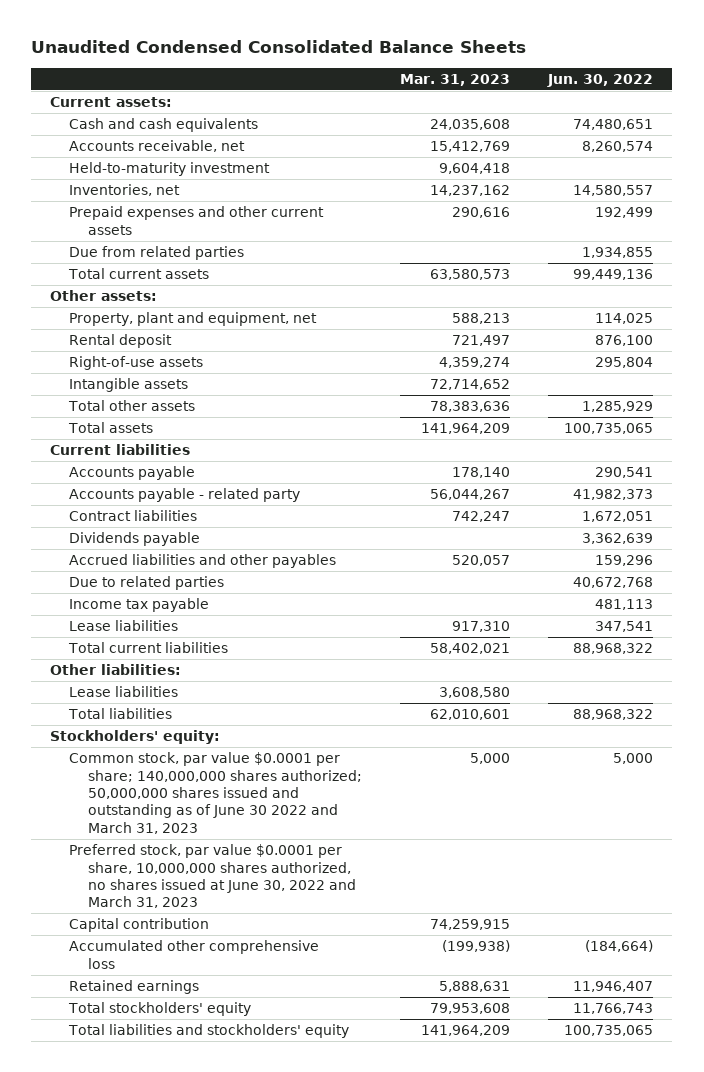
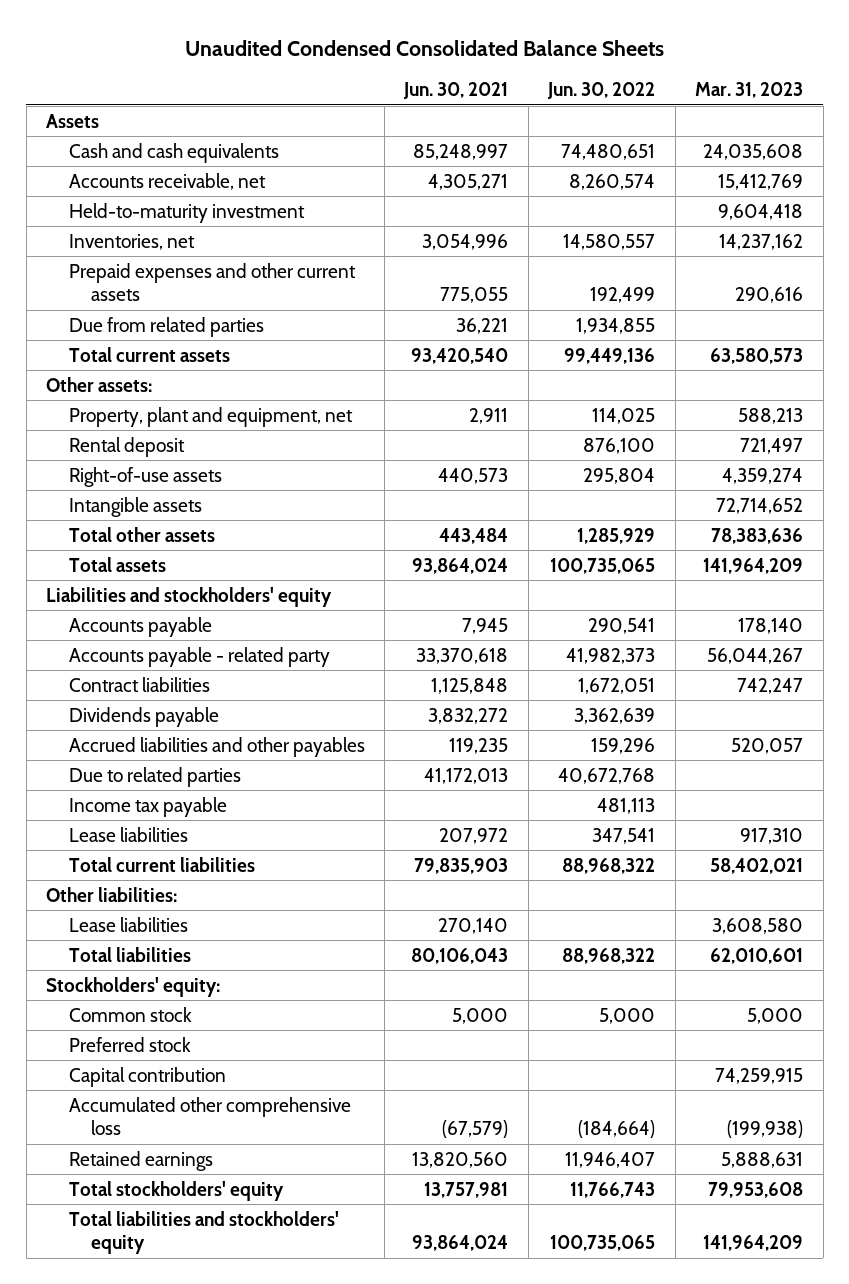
- | Mar. 31, 2023 | Jun. 30, 2022
+ | Jun. 30, 2021 | Jun. 30, 2022 | Mar. 31, 2023
- Current assets:
+ Assets
- Current liabilities
+ Liabilities and stockholders' equity
- Common stock, par value $0.0001 per share; 140,000,000 shares authorized; 50,000,000 shares issued and outstanding as of June 30 2022 and March 31, 2023 | 5,000 | 5,000
- Preferred stock, par value $0.0001 per share, 10,000,000 shares authorized, no shares issued at June 30, 2022 and March 31, 2023
+ Common stock | 5,000 | 5,000 | 5,000
+ Preferred stock

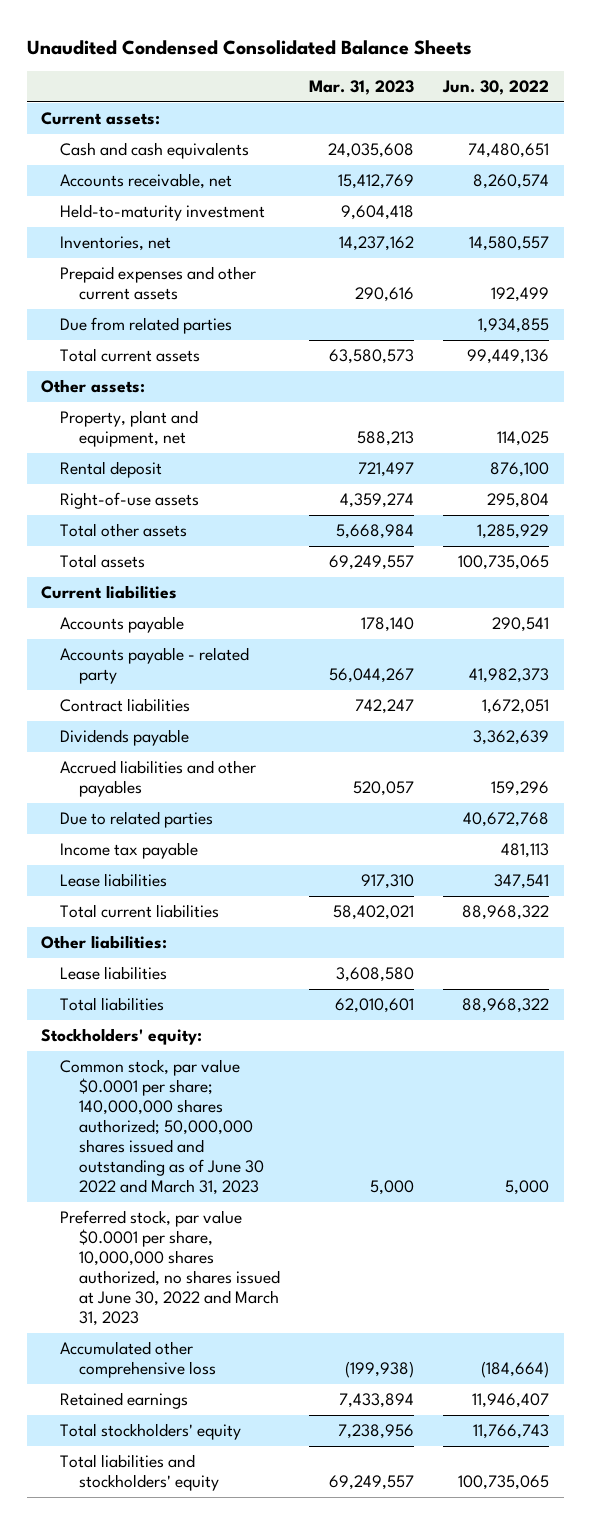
- | Jun. 30, 2021 | Jun. 30, 2022 | Mar. 31, 2023
+ | Mar. 31, 2023 | Jun. 30, 2022
- Assets
+ Current assets:
- Intangible assets | | | 72,714,652
- Total other assets | 443,484 | 1,285,929 | 78,383,636
- Total assets | 93,864,024 | 100,735,065 | 141,964,209
- Liabilities and stockholders' equity
+ Total other assets | 5,668,984 | 1,285,929
+ Total assets | 69,249,557 | 100,735,065
+ Current liabilities
- Common stock | 5,000 | 5,000 | 5,000
- Preferred stock
- Capital contribution | | | 74,259,915
+ Common stock, par value $0.0001 per share; 140,000,000 shares authorized; 50,000,000 shares issued and outstanding as of June 30 2022 and March 31, 2023 | 5,000 | 5,000
+ Preferred stock, par value $0.0001 per share, 10,000,000 shares authorized, no shares issued at June 30, 2022 and March 31, 2023
- Retained earnings | 13,820,560 | 11,946,407 | 5,888,631
- Total stockholders' equity | 13,757,981 | 11,766,743 | 79,953,608
- Total liabilities and stockholders' equity | 93,864,024 | 100,735,065 | 141,964,209
+ Retained earnings | 7,433,894 | 11,946,407
+ Total stockholders' equity | 7,238,956 | 11,766,743
+ Total liabilities and stockholders' equity | 69,249,557 | 100,735,065

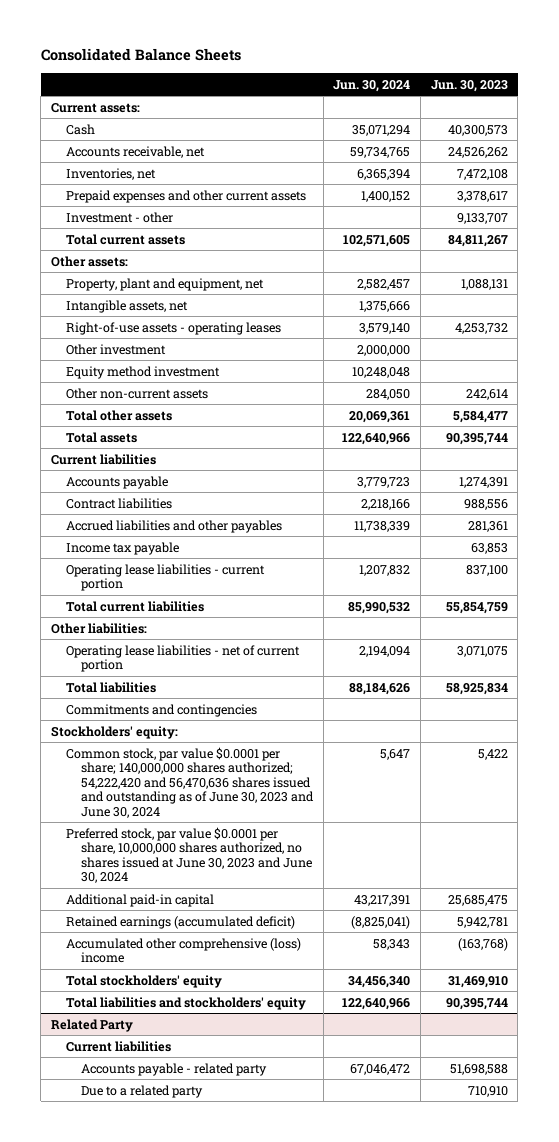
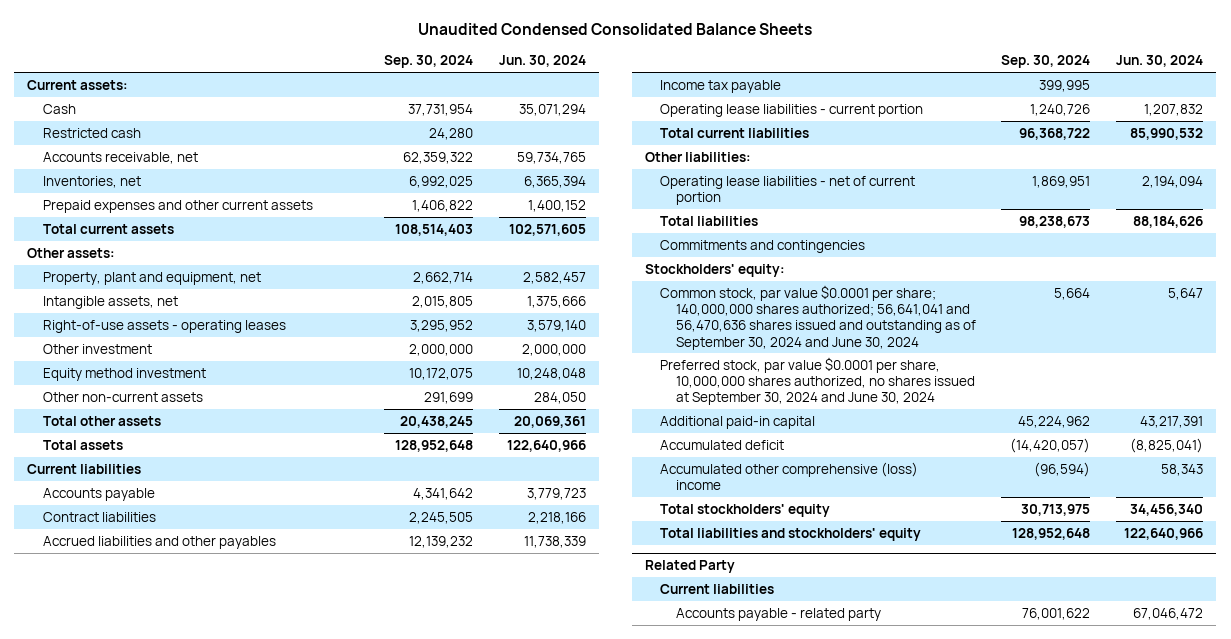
- Consolidated Balance Sheets
+ Unaudited Condensed Consolidated Balance Sheets
- | Jun. 30, 2024 | Jun. 30, 2023
+ | Sep. 30, 2024 | Jun. 30, 2024
+ Restricted cash | 24,280 |
- Investment - other | | 9,133,707
- Common stock, par value $0.0001 per share; 140,000,000 shares authorized; 54,222,420 and 56,470,636 shares issued and outstanding as of June 30, 2023 and June 30, 2024 | 5,647 | 5,422
- Preferred stock, par value $0.0001 per share, 10,000,000 shares authorized, no shares issued at June 30, 2023 and June 30, 2024
+ Common stock, par value $0.0001 per share; 140,000,000 shares authorized; 56,641,041 and 56,470,636 shares issued and outstanding as of September 30, 2024 and June 30, 2024 | 5,664 | 5,647
+ Preferred stock, par value $0.0001 per share, 10,000,000 shares authorized, no shares issued at September 30, 2024 and June 30, 2024
- Retained earnings (accumulated deficit) | (8,825,041) | 5,942,781
+ Accumulated deficit | (14,420,057) | (8,825,041)
@ Related Party
- Due to a related party | | 710,910

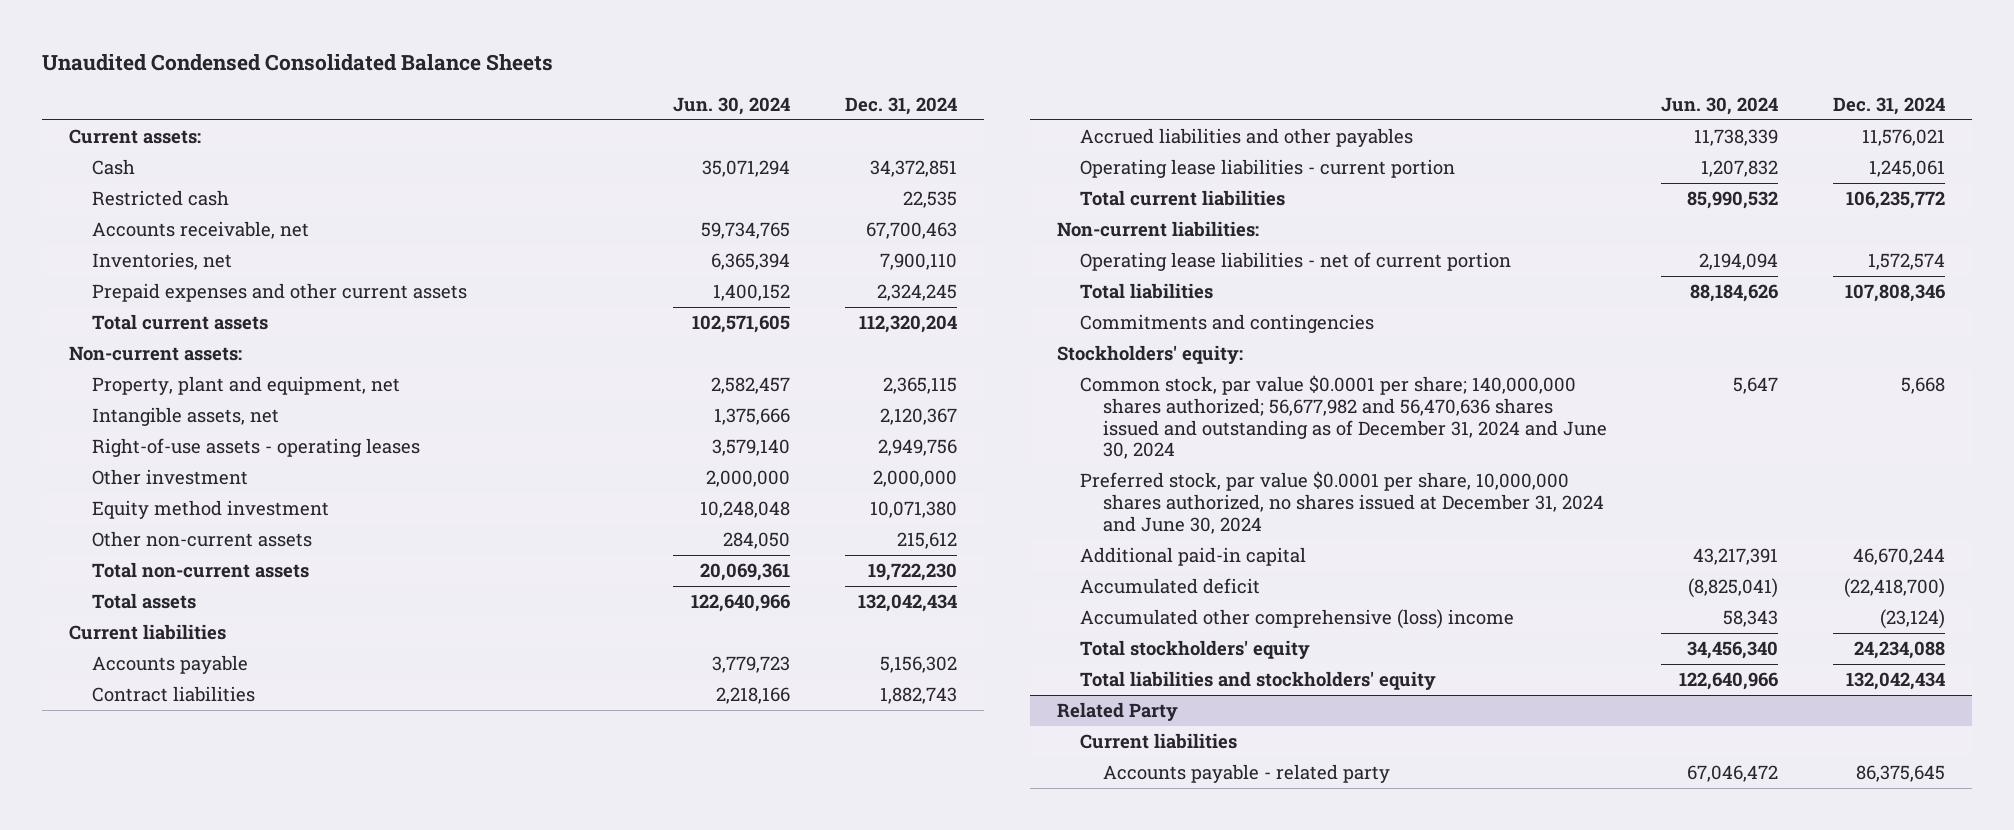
- | Sep. 30, 2024 | Jun. 30, 2024
+ | Jun. 30, 2024 | Dec. 31, 2024
- Other assets:
+ Non-current assets:
- Total other assets | 20,438,245 | 20,069,361
+ Total non-current assets | 20,069,361 | 19,722,230
- Income tax payable | 399,995 |
- Other liabilities:
+ Non-current liabilities:
- Common stock, par value $0.0001 per share; 140,000,000 shares authorized; 56,641,041 and 56,470,636 shares issued and outstanding as of September 30, 2024 and June 30, 2024 | 5,664 | 5,647
- Preferred stock, par value $0.0001 per share, 10,000,000 shares authorized, no shares issued at September 30, 2024 and June 30, 2024
+ Common stock, par value $0.0001 per share; 140,000,000 shares authorized; 56,677,982 and 56,470,636 shares issued and outstanding as of December 31, 2024 and June 30, 2024 | 5,647 | 5,668
+ Preferred stock, par value $0.0001 per share, 10,000,000 shares authorized, no shares issued at December 31, 2024 and June 30, 2024

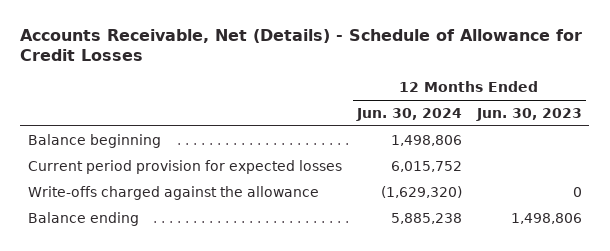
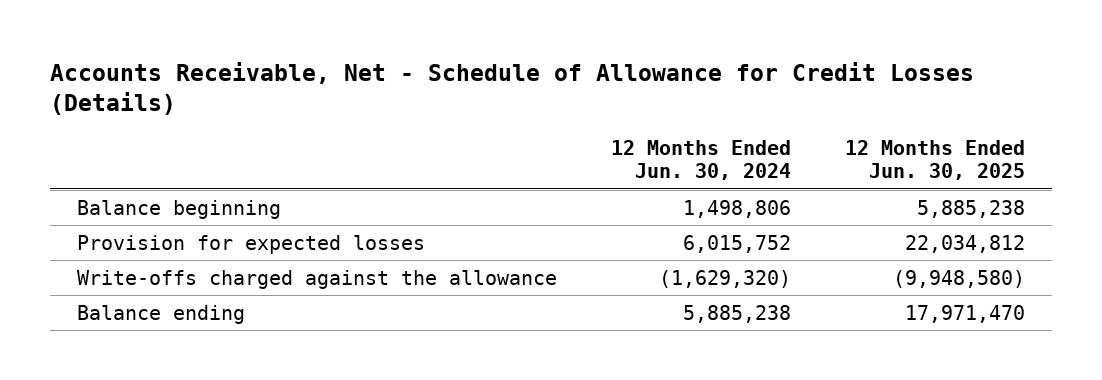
- Accounts Receivable, Net (Details) - Schedule of Allowance for Credit Losses
+ Accounts Receivable, Net - Schedule of Allowance for Credit Losses (Details)
- | 12 Months Ended Jun. 30, 2024 | 12 Months Ended Jun. 30, 2023
+ | 12 Months Ended Jun. 30, 2024 | 12 Months Ended Jun. 30, 2025
- Current period provision for expected losses | 6,015,752 |
+ Provision for expected losses | 6,015,752 | 22,034,812

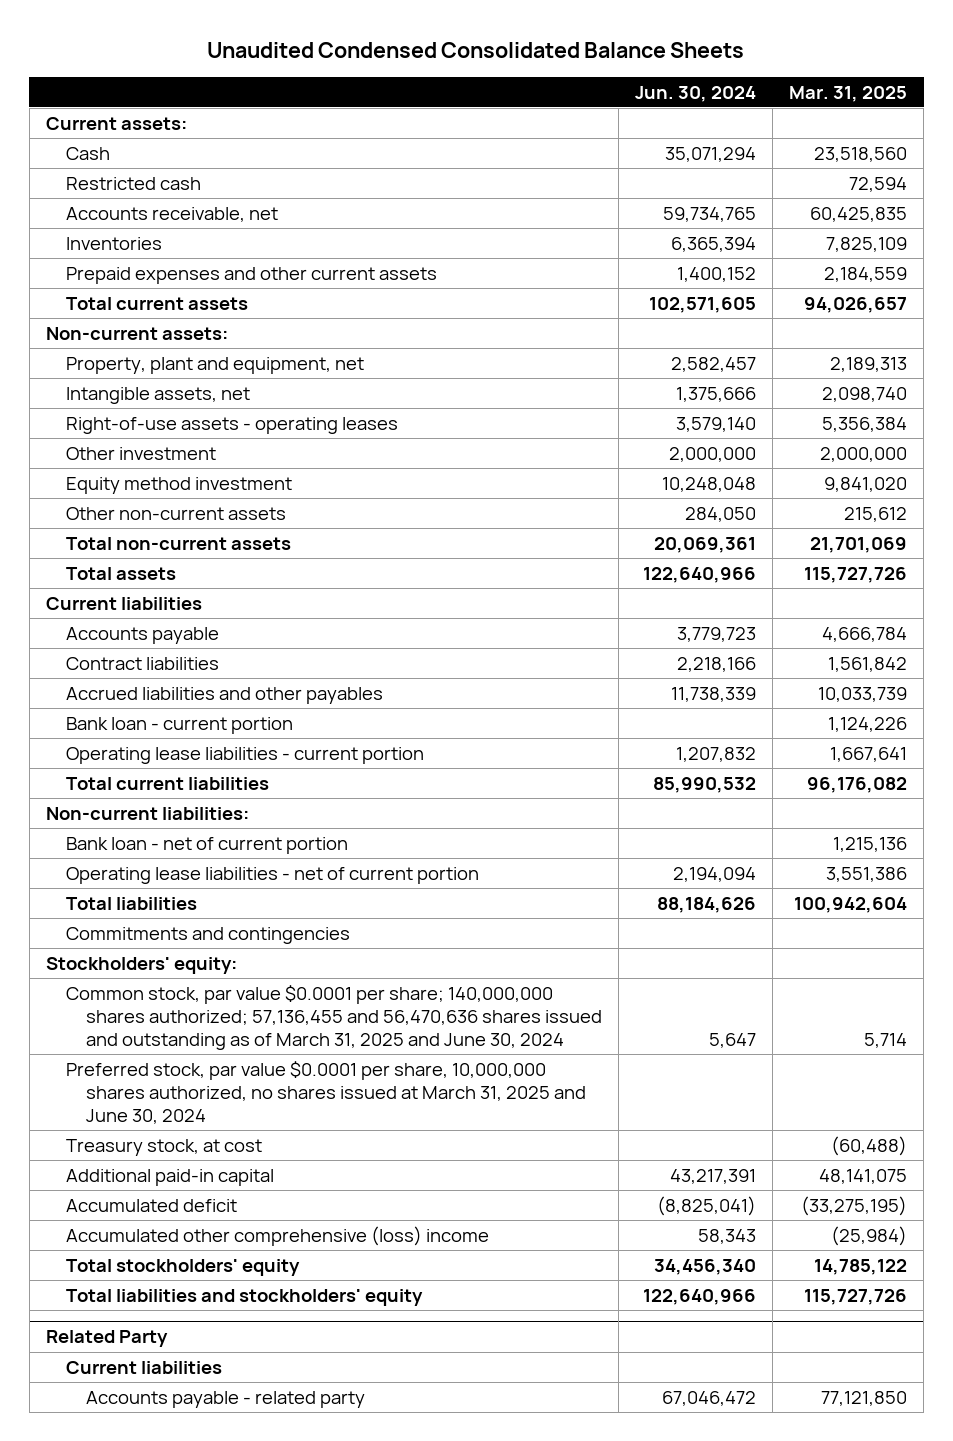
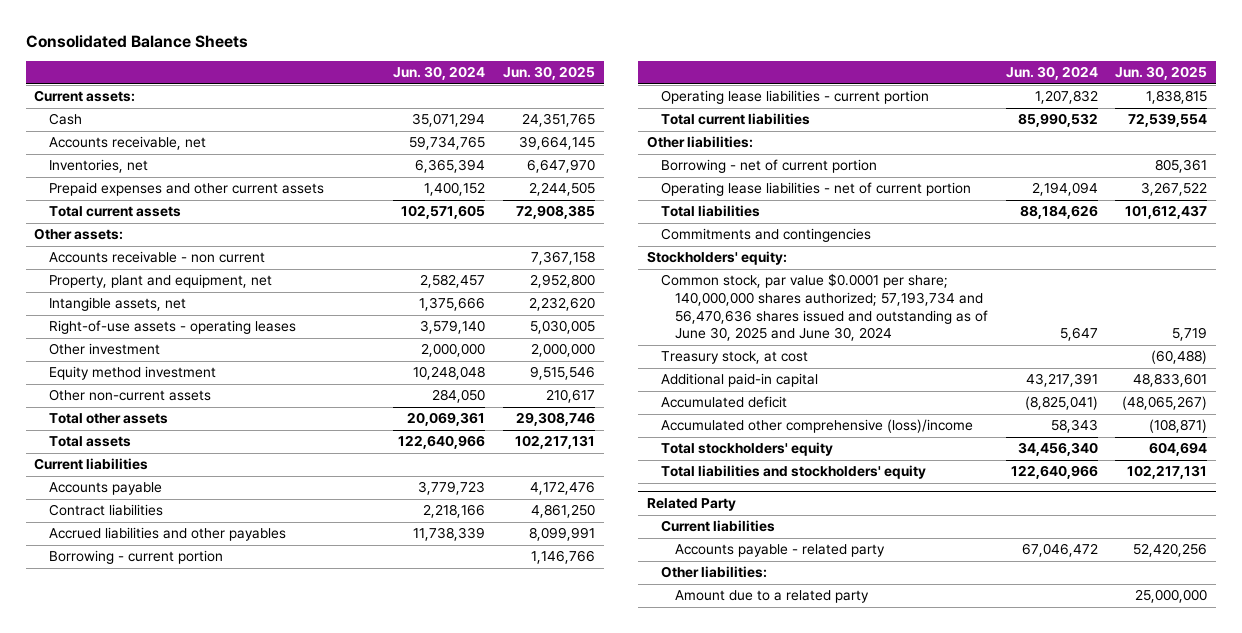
- Unaudited Condensed Consolidated Balance Sheets
+ Consolidated Balance Sheets
- | Jun. 30, 2024 | Mar. 31, 2025
+ | Jun. 30, 2024 | Jun. 30, 2025
- Restricted cash | | 72,594
- Inventories | 6,365,394 | 7,825,109
+ Inventories, net | 6,365,394 | 6,647,970
- Non-current assets:
+ Other assets:
+ Accounts receivable - non current | | 7,367,158
- Total non-current assets | 20,069,361 | 21,701,069
+ Total other assets | 20,069,361 | 29,308,746
- Bank loan - current portion | | 1,124,226
+ Borrowing - current portion | | 1,146,766
- Non-current liabilities:
- Bank loan - net of current portion | | 1,215,136
+ Other liabilities:
+ Borrowing - net of current portion | | 805,361
- Common stock, par value $0.0001 per share; 140,000,000 shares authorized; 57,136,455 and 56,470,636 shares issued and outstanding as of March 31, 2025 and June 30, 2024 | 5,647 | 5,714
- Preferred stock, par value $0.0001 per share, 10,000,000 shares authorized, no shares issued at March 31, 2025 and June 30, 2024
+ Common stock, par value $0.0001 per share; 140,000,000 shares authorized; 57,193,734 and 56,470,636 shares issued and outstanding as of June 30, 2025 and June 30, 2024 | 5,647 | 5,719
- Accumulated other comprehensive (loss) income | 58,343 | (25,984)
+ Accumulated other comprehensive (loss)/income | 58,343 | (108,871)
@ Related Party
+ Other liabilities:
+ Amount due to a related party | | 25,000,000

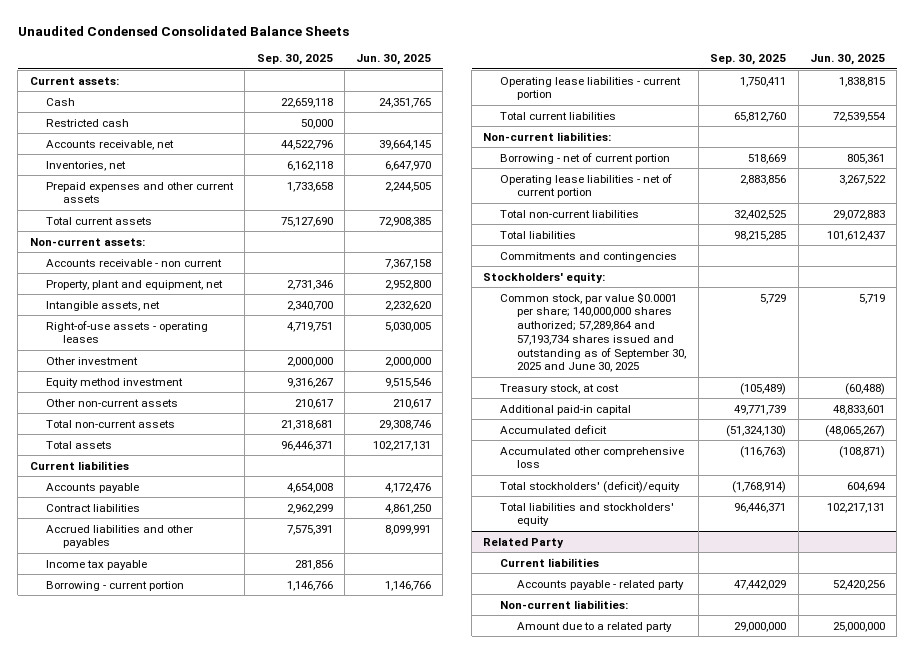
- Consolidated Balance Sheets
+ Unaudited Condensed Consolidated Balance Sheets
- | Jun. 30, 2024 | Jun. 30, 2025
+ | Sep. 30, 2025 | Jun. 30, 2025
+ Restricted cash | 50,000 |
- Other assets:
+ Non-current assets:
- Total other assets | 20,069,361 | 29,308,746
+ Total non-current assets | 21,318,681 | 29,308,746
+ Income tax payable | 281,856 |
- Other liabilities:
+ Non-current liabilities:
+ Total non-current liabilities | 32,402,525 | 29,072,883
- Common stock, par value $0.0001 per share; 140,000,000 shares authorized; 57,193,734 and 56,470,636 shares issued and outstanding as of June 30, 2025 and June 30, 2024 | 5,647 | 5,719
+ Common stock, par value $0.0001 per share; 140,000,000 shares authorized; 57,289,864 and 57,193,734 shares issued and outstanding as of September 30, 2025 and June 30, 2025 | 5,729 | 5,719
- Accumulated other comprehensive (loss)/income | 58,343 | (108,871)
- Total stockholders' equity | 34,456,340 | 604,694
+ Accumulated other comprehensive loss | (116,763) | (108,871)
+ Total stockholders' (deficit)/equity | (1,768,914) | 604,694
@ Related Party
- Other liabilities:
+ Non-current liabilities:

